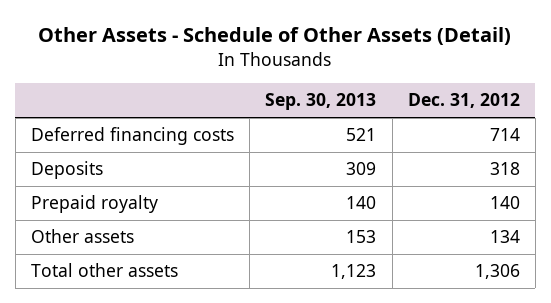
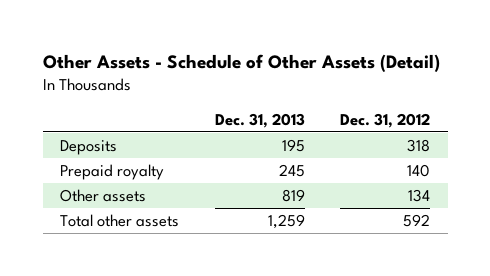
- | Sep. 30, 2013 | Dec. 31, 2012
+ | Dec. 31, 2013 | Dec. 31, 2012
- Deferred financing costs | 521 | 714
- Total other assets | 1,123 | 1,306
+ Total other assets | 1,259 | 592

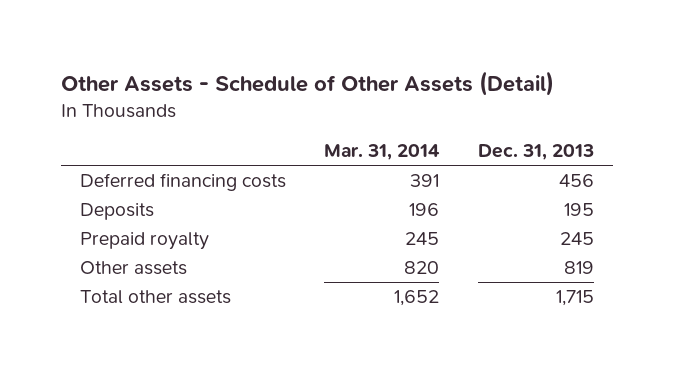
- | Dec. 31, 2013 | Dec. 31, 2012
+ | Mar. 31, 2014 | Dec. 31, 2013
+ Deferred financing costs | 391 | 456
- Total other assets | 1,259 | 592
+ Total other assets | 1,652 | 1,715

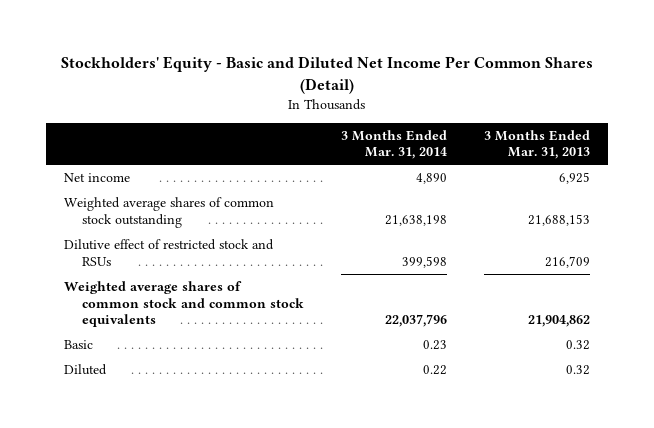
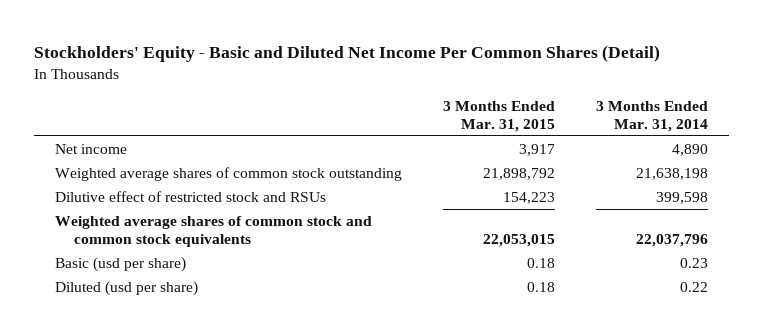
- | 3 Months Ended Mar. 31, 2014 | 3 Months Ended Mar. 31, 2013
+ | 3 Months Ended Mar. 31, 2015 | 3 Months Ended Mar. 31, 2014
- Basic | 0.23 | 0.32
- Diluted | 0.22 | 0.32
+ Basic (usd per share) | 0.18 | 0.23
+ Diluted (usd per share) | 0.18 | 0.22

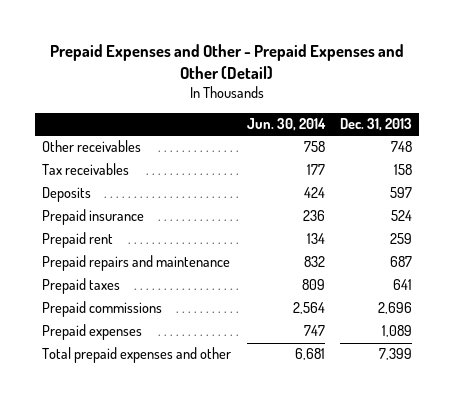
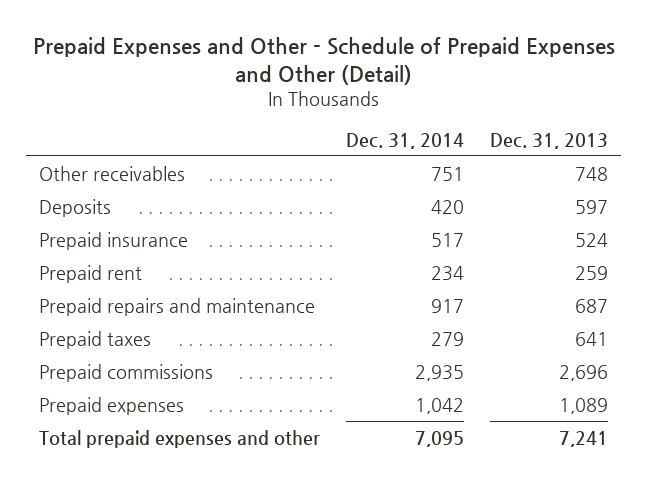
- Prepaid Expenses and Other - Prepaid Expenses and Other (Detail)
+ Prepaid Expenses and Other - Schedule of Prepaid Expenses and Other (Detail)
- | Jun. 30, 2014 | Dec. 31, 2013
+ | Dec. 31, 2014 | Dec. 31, 2013
- Tax receivables | 177 | 158
- Total prepaid expenses and other | 6,681 | 7,399
+ Total prepaid expenses and other | 7,095 | 7,241

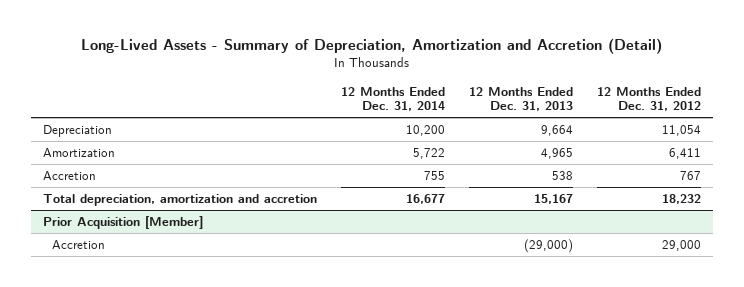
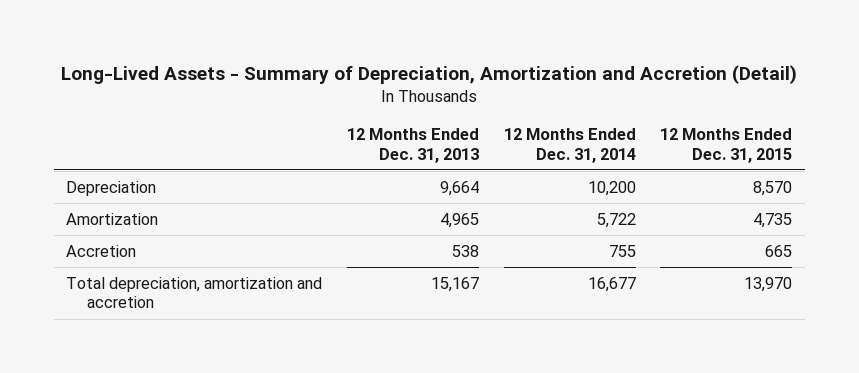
- | 12 Months Ended Dec. 31, 2014 | 12 Months Ended Dec. 31, 2013 | 12 Months Ended Dec. 31, 2012
+ | 12 Months Ended Dec. 31, 2013 | 12 Months Ended Dec. 31, 2014 | 12 Months Ended Dec. 31, 2015
- Prior Acquisition [Member]
- Accretion | | (29,000) | 29,000

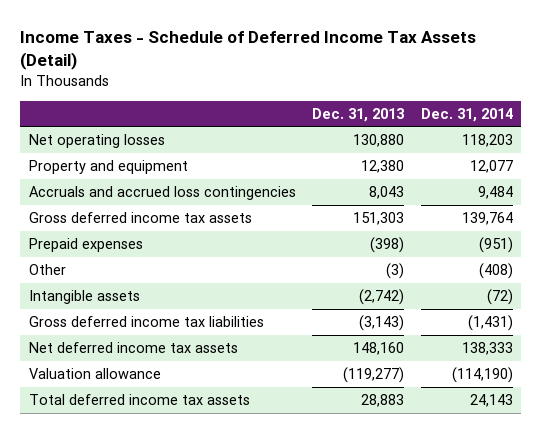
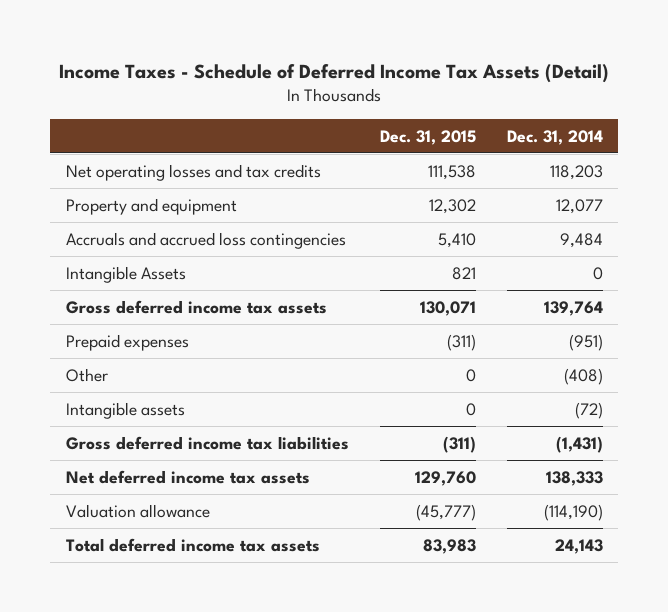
- | Dec. 31, 2013 | Dec. 31, 2014
+ | Dec. 31, 2015 | Dec. 31, 2014
- Net operating losses | 130,880 | 118,203
+ Net operating losses and tax credits | 111,538 | 118,203
+ Intangible Assets | 821 | 0

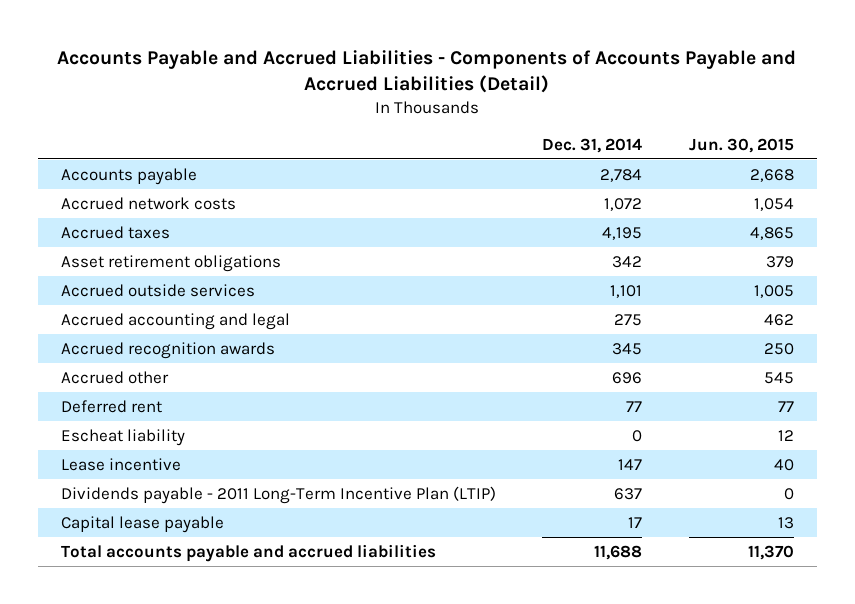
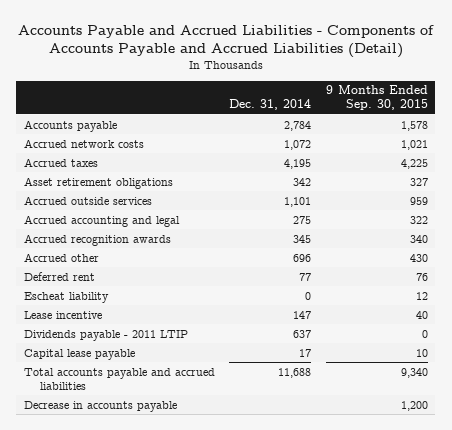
- | Dec. 31, 2014 | Jun. 30, 2015
+ | Dec. 31, 2014 | 9 Months Ended Sep. 30, 2015
- Dividends payable - 2011 Long-Term Incentive Plan (LTIP) | 637 | 0
+ Dividends payable - 2011 LTIP | 637 | 0
+ Decrease in accounts payable | | 1,200

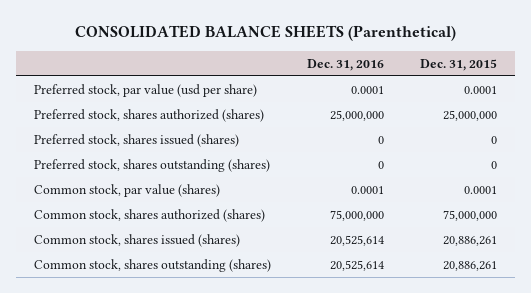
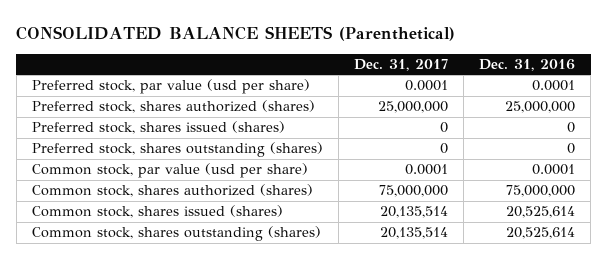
- | Dec. 31, 2016 | Dec. 31, 2015
+ | Dec. 31, 2017 | Dec. 31, 2016
- Common stock, par value (shares) | 0.0001 | 0.0001
+ Common stock, par value (usd per share) | 0.0001 | 0.0001

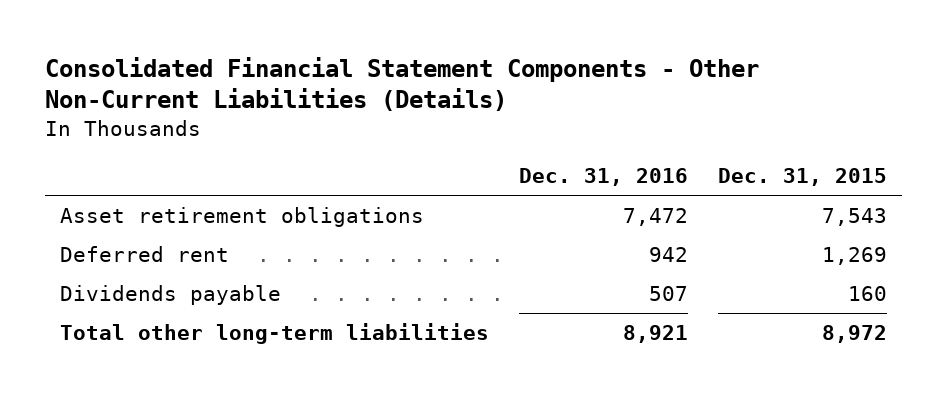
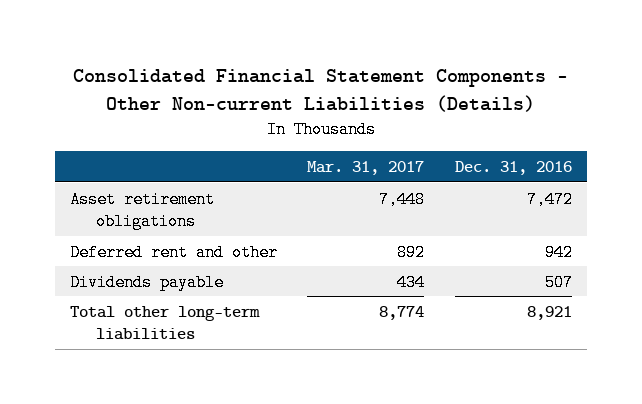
- Consolidated Financial Statement Components - Other Non-Current Liabilities (Details)
+ Consolidated Financial Statement Components - Other Non-current Liabilities (Details)
- | Dec. 31, 2016 | Dec. 31, 2015
+ | Mar. 31, 2017 | Dec. 31, 2016
- Deferred rent | 942 | 1,269
+ Deferred rent and other | 892 | 942

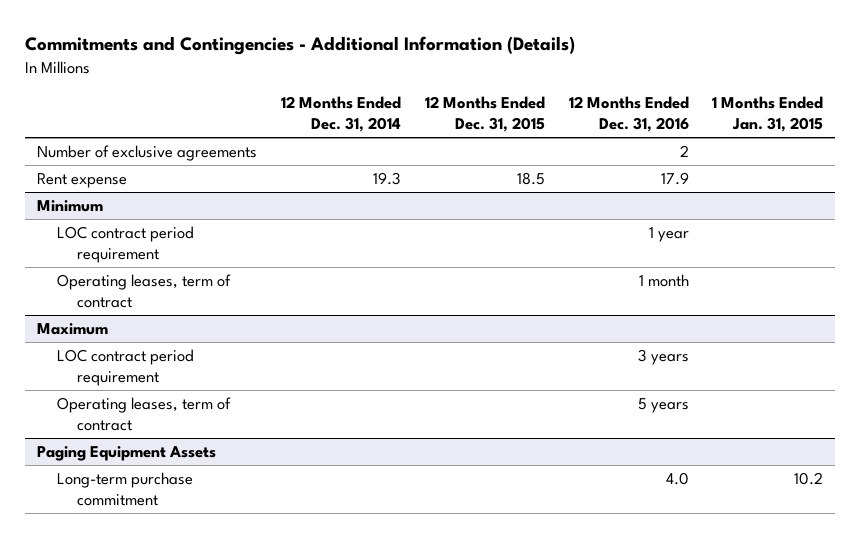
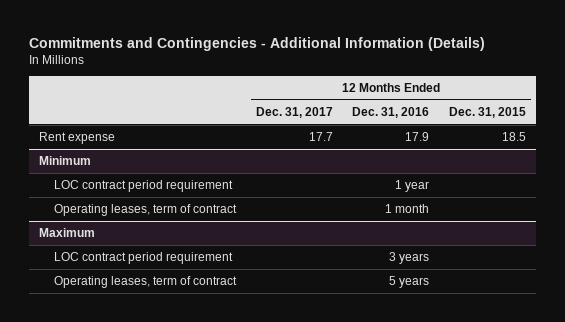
- | 12 Months Ended Dec. 31, 2014 | 12 Months Ended Dec. 31, 2015 | 12 Months Ended Dec. 31, 2016 | 1 Months Ended Jan. 31, 2015
+ | 12 Months Ended Dec. 31, 2017 | 12 Months Ended Dec. 31, 2016 | 12 Months Ended Dec. 31, 2015
- Number of exclusive agreements | | | 2 |
- Paging Equipment Assets
- Long-term purchase commitment | | | 4.0 | 10.2

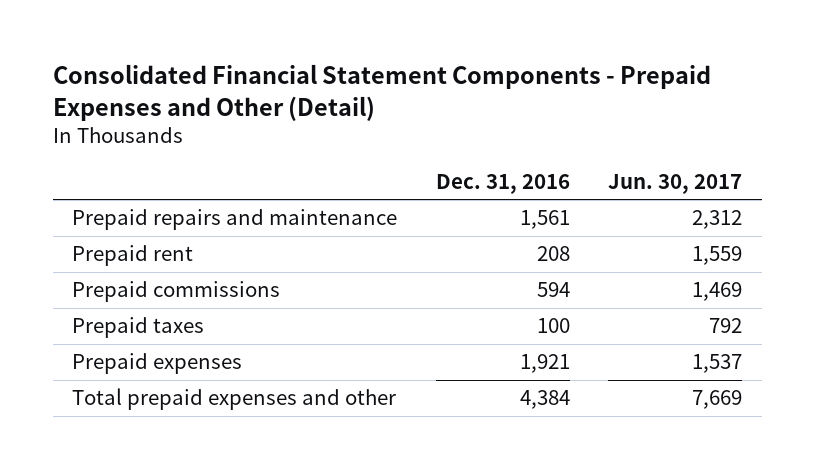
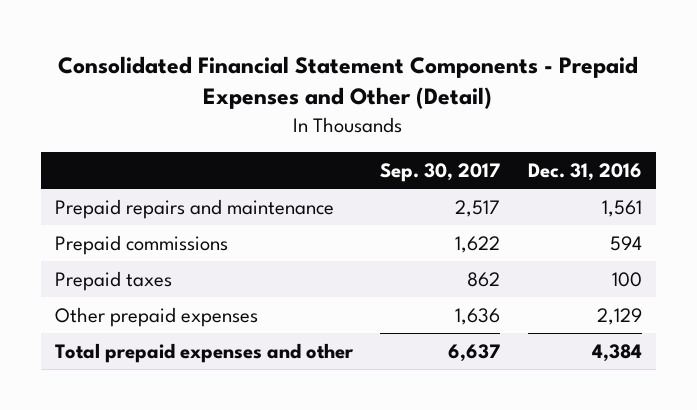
- | Dec. 31, 2016 | Jun. 30, 2017
+ | Sep. 30, 2017 | Dec. 31, 2016
- Prepaid rent | 208 | 1,559
- Prepaid expenses | 1,921 | 1,537
+ Other prepaid expenses | 1,636 | 2,129

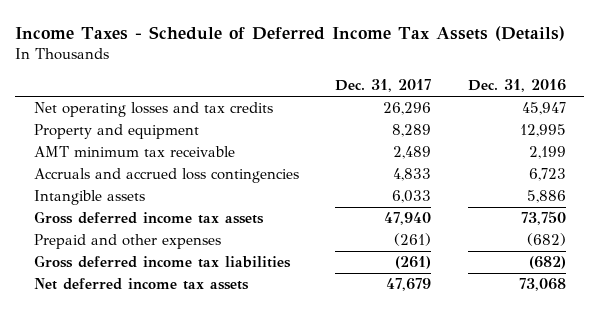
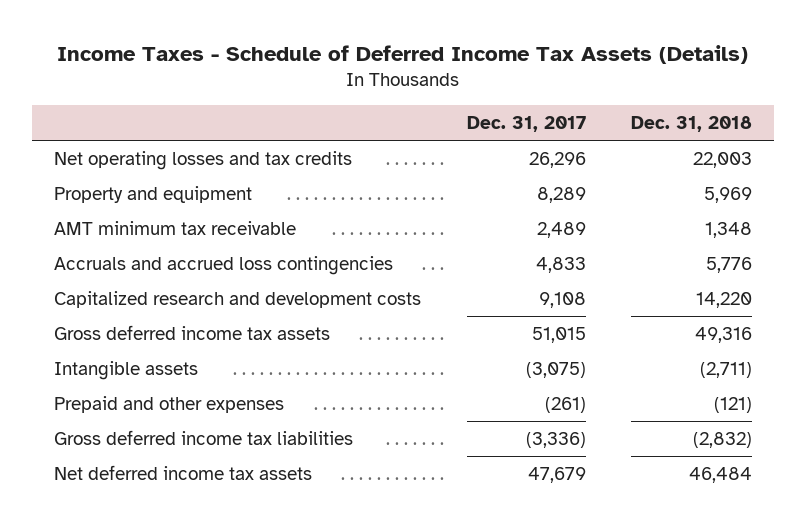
- | Dec. 31, 2017 | Dec. 31, 2016
+ | Dec. 31, 2017 | Dec. 31, 2018
- Intangible assets | 6,033 | 5,886
- Gross deferred income tax assets | 47,940 | 73,750
+ Capitalized research and development costs | 9,108 | 14,220
+ Gross deferred income tax assets | 51,015 | 49,316
+ Intangible assets | (3,075) | (2,711)
- Gross deferred income tax liabilities | (261) | (682)
+ Gross deferred income tax liabilities | (3,336) | (2,832)

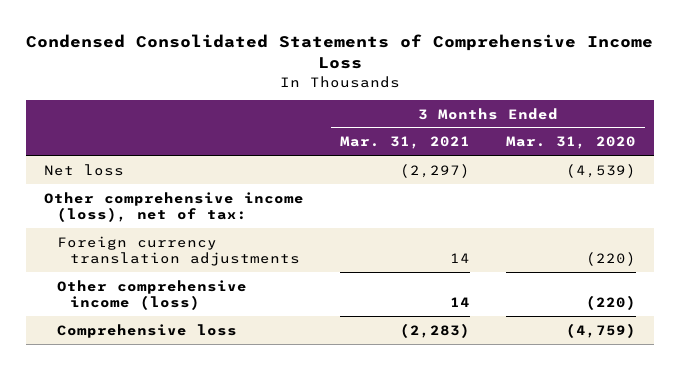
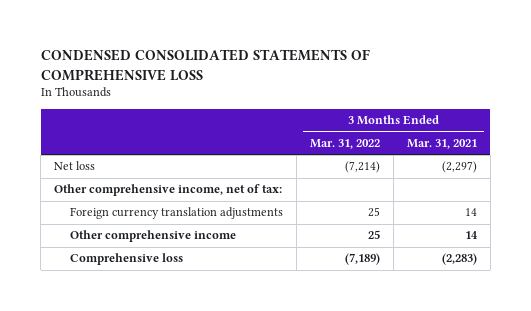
- Condensed Consolidated Statements of Comprehensive Income Loss
+ CONDENSED CONSOLIDATED STATEMENTS OF COMPREHENSIVE LOSS
- | 3 Months Ended Mar. 31, 2021 | 3 Months Ended Mar. 31, 2020
+ | 3 Months Ended Mar. 31, 2022 | 3 Months Ended Mar. 31, 2021
- Other comprehensive income (loss), net of tax:
+ Other comprehensive income, net of tax:
- Other comprehensive income (loss) | 14 | (220)
+ Other comprehensive income | 25 | 14

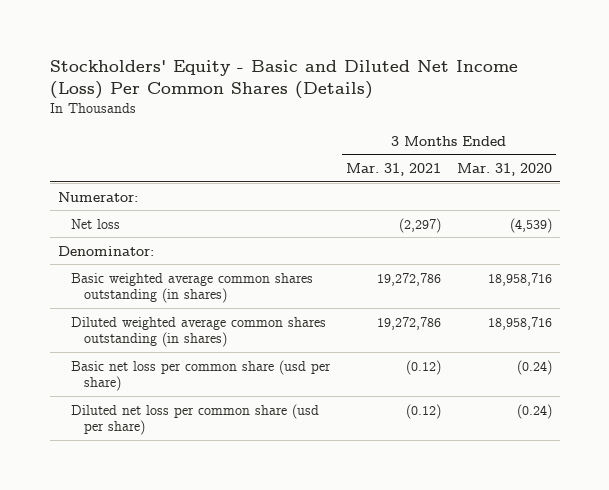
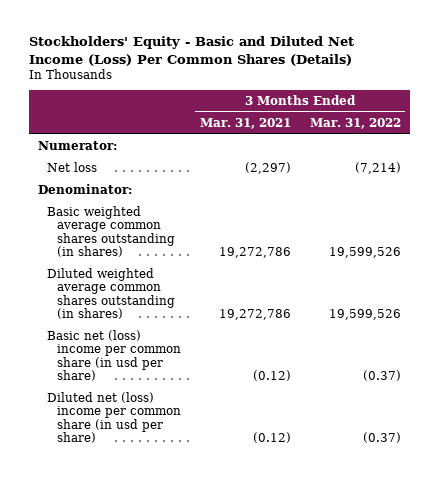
- | 3 Months Ended Mar. 31, 2021 | 3 Months Ended Mar. 31, 2020
+ | 3 Months Ended Mar. 31, 2021 | 3 Months Ended Mar. 31, 2022
- Basic net loss per common share (usd per share) | (0.12) | (0.24)
- Diluted net loss per common share (usd per share) | (0.12) | (0.24)
+ Basic net (loss) income per common share (in usd per share) | (0.12) | (0.37)
+ Diluted net (loss) income per common share (in usd per share) | (0.12) | (0.37)

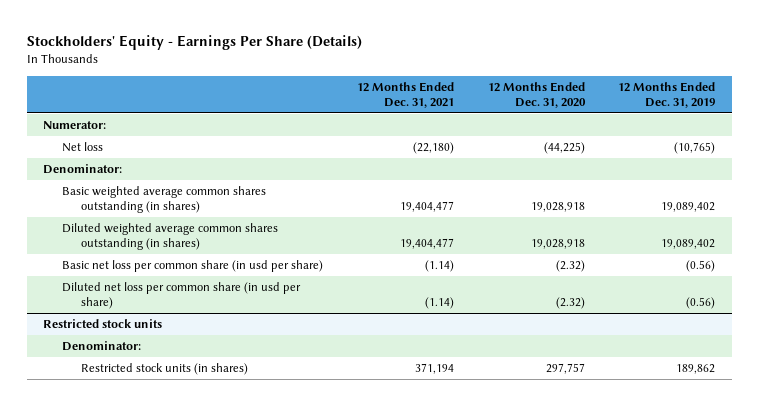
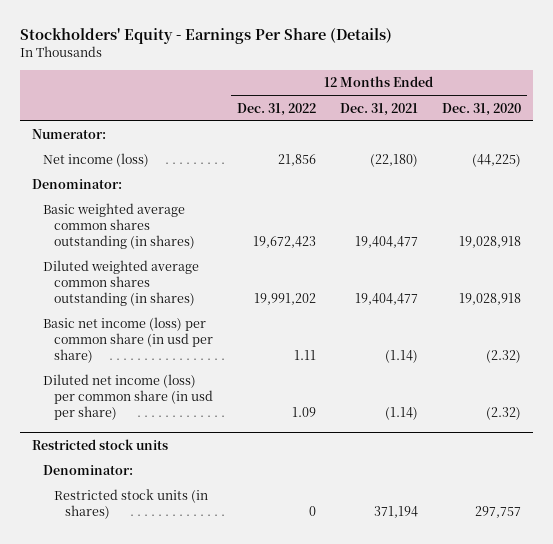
- | 12 Months Ended Dec. 31, 2021 | 12 Months Ended Dec. 31, 2020 | 12 Months Ended Dec. 31, 2019
+ | 12 Months Ended Dec. 31, 2022 | 12 Months Ended Dec. 31, 2021 | 12 Months Ended Dec. 31, 2020
- Net loss | (22,180) | (44,225) | (10,765)
+ Net income (loss) | 21,856 | (22,180) | (44,225)
- Basic net loss per common share (in usd per share) | (1.14) | (2.32) | (0.56)
- Diluted net loss per common share (in usd per share) | (1.14) | (2.32) | (0.56)
+ Basic net income (loss) per common share (in usd per share) | 1.11 | (1.14) | (2.32)
+ Diluted net income (loss) per common share (in usd per share) | 1.09 | (1.14) | (2.32)

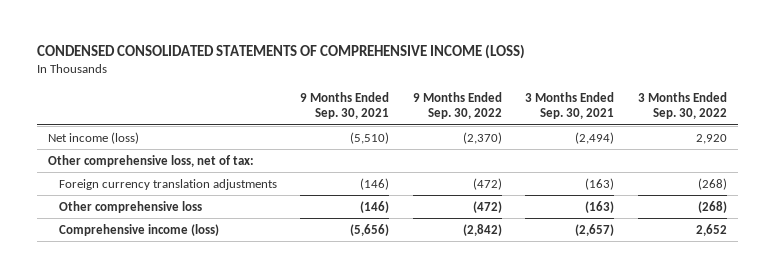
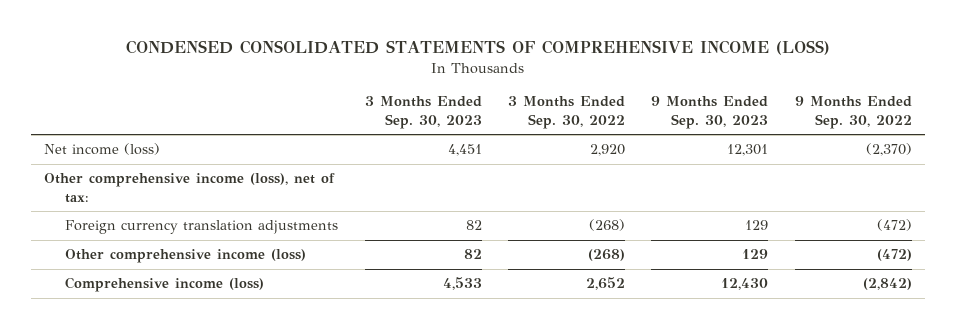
- | 9 Months Ended Sep. 30, 2021 | 9 Months Ended Sep. 30, 2022 | 3 Months Ended Sep. 30, 2021 | 3 Months Ended Sep. 30, 2022
+ | 3 Months Ended Sep. 30, 2023 | 3 Months Ended Sep. 30, 2022 | 9 Months Ended Sep. 30, 2023 | 9 Months Ended Sep. 30, 2022
- Other comprehensive loss, net of tax:
+ Other comprehensive income (loss), net of tax:
- Other comprehensive loss | (146) | (472) | (163) | (268)
+ Other comprehensive income (loss) | 82 | (268) | 129 | (472)

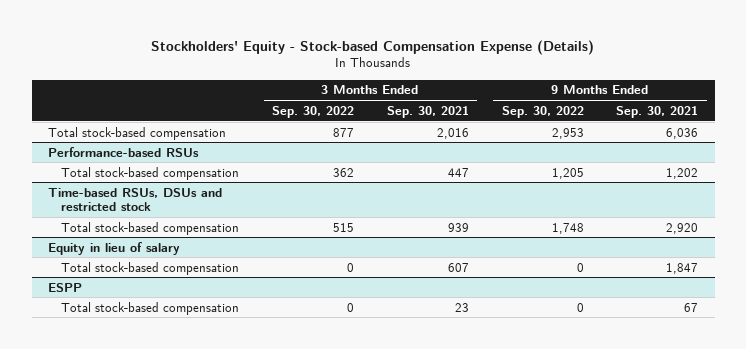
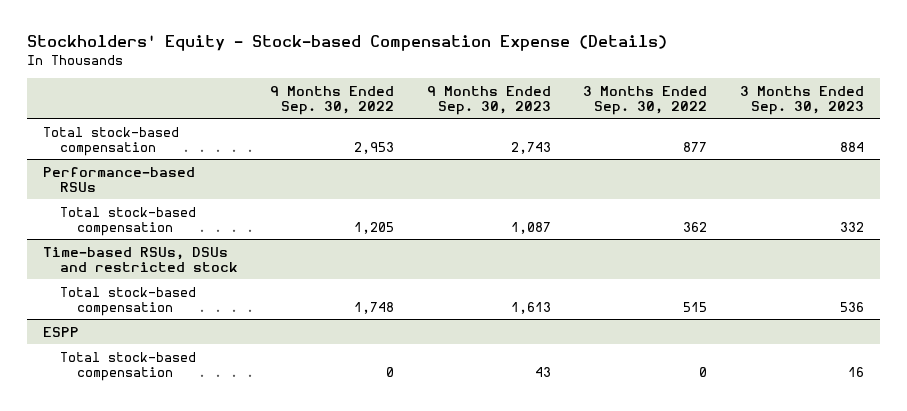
- | 3 Months Ended Sep. 30, 2022 | 3 Months Ended Sep. 30, 2021 | 9 Months Ended Sep. 30, 2022 | 9 Months Ended Sep. 30, 2021
+ | 9 Months Ended Sep. 30, 2022 | 9 Months Ended Sep. 30, 2023 | 3 Months Ended Sep. 30, 2022 | 3 Months Ended Sep. 30, 2023
- Equity in lieu of salary
- Total stock-based compensation | 0 | 607 | 0 | 1,847

